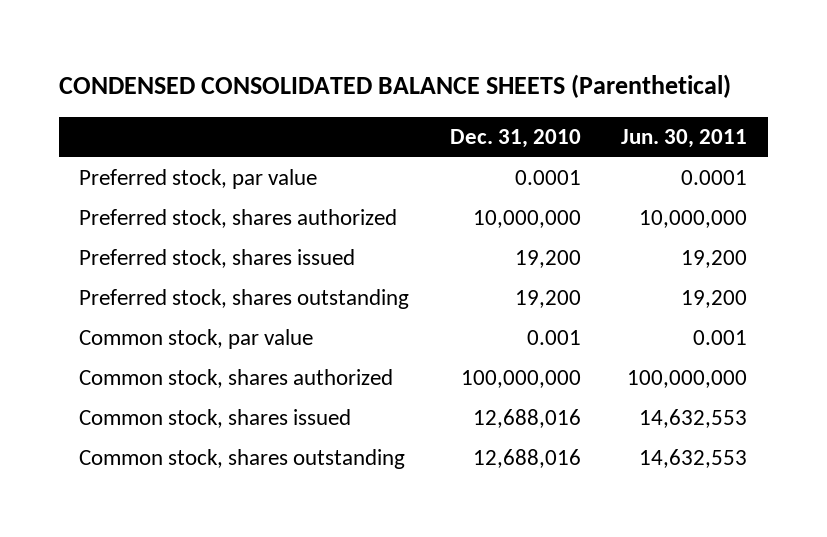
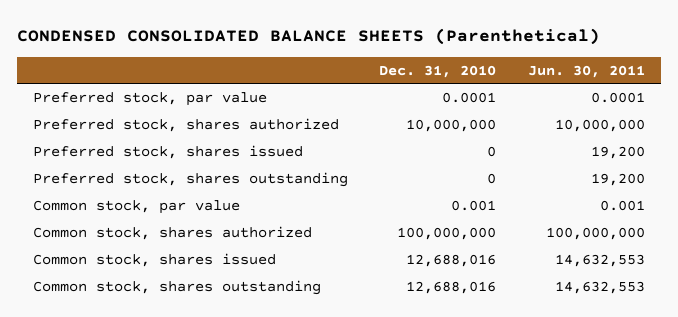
- Preferred stock, shares issued | 19,200 | 19,200
- Preferred stock, shares outstanding | 19,200 | 19,200
+ Preferred stock, shares issued | 0 | 19,200
+ Preferred stock, shares outstanding | 0 | 19,200

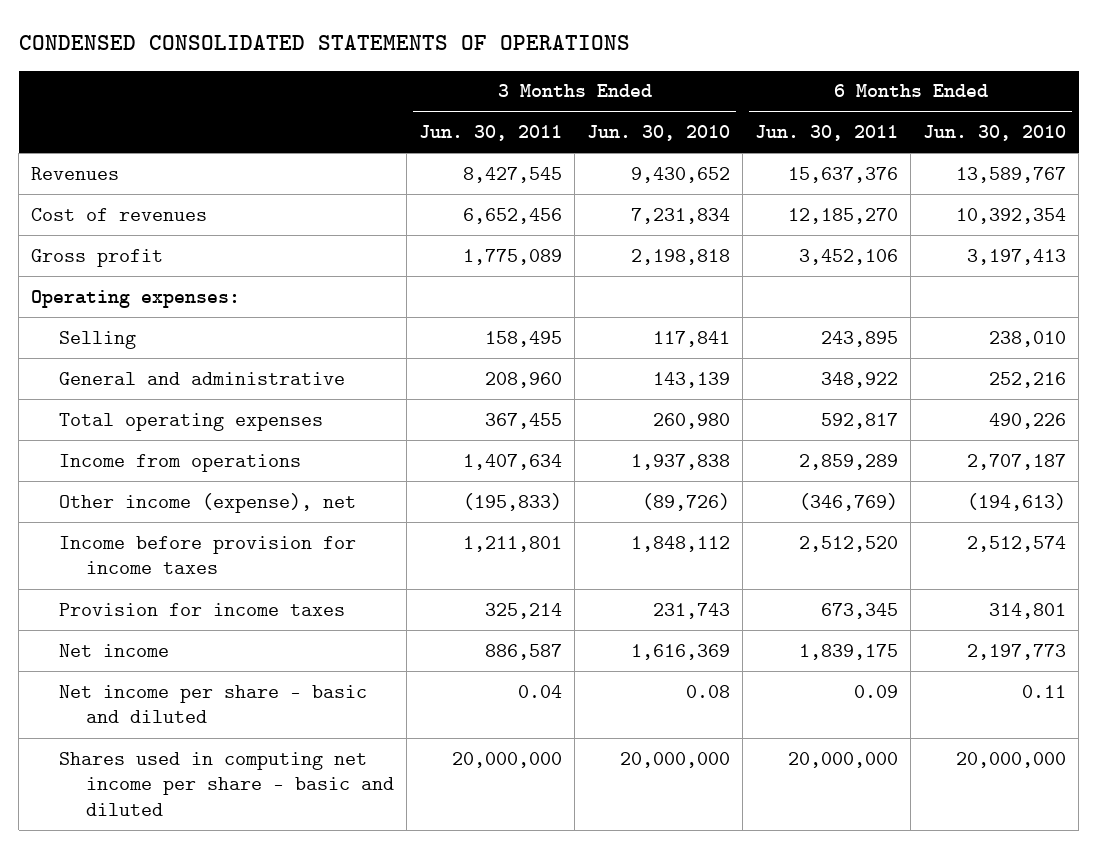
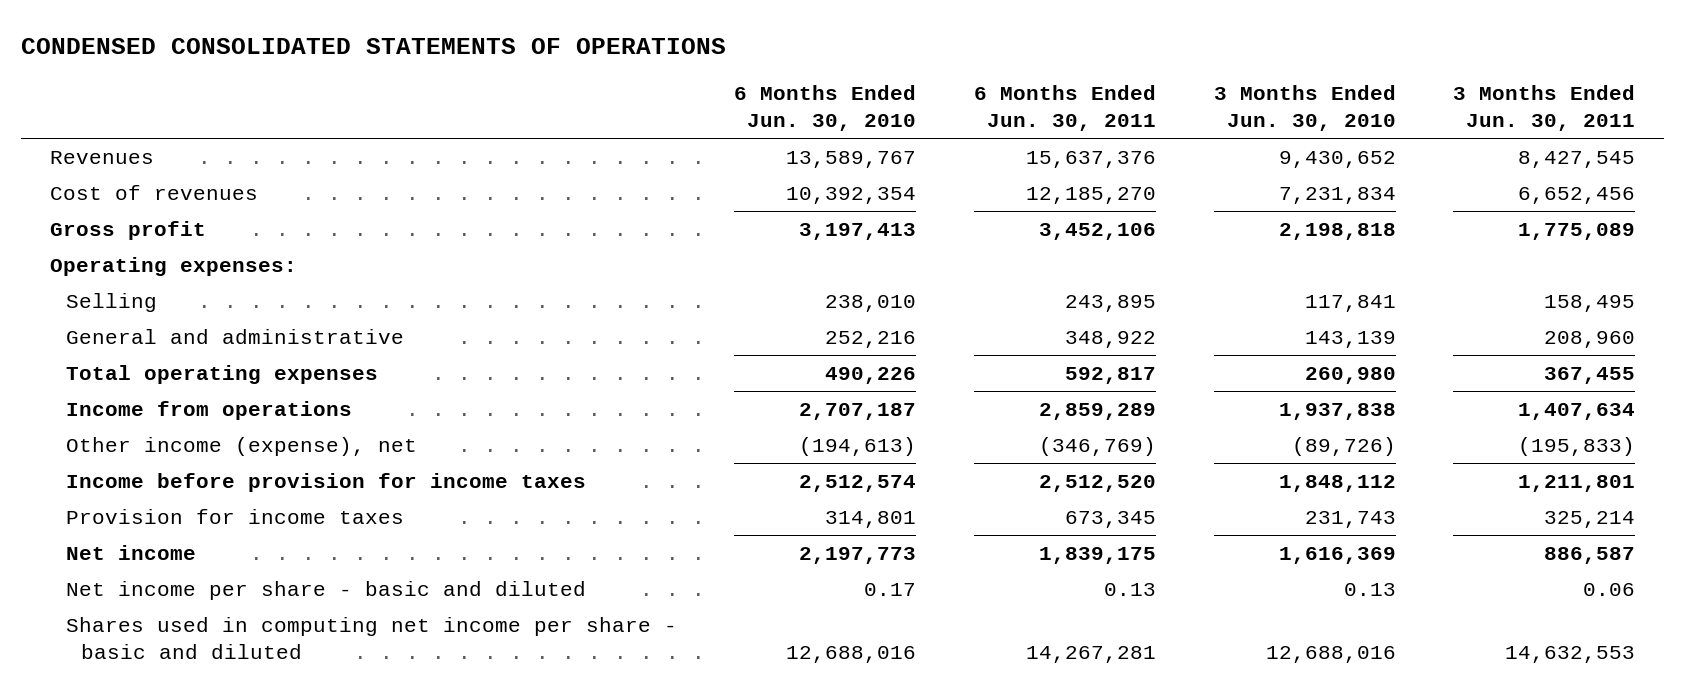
- | 3 Months Ended Jun. 30, 2011 | 3 Months Ended Jun. 30, 2010 | 6 Months Ended Jun. 30, 2011 | 6 Months Ended Jun. 30, 2010
+ | 6 Months Ended Jun. 30, 2010 | 6 Months Ended Jun. 30, 2011 | 3 Months Ended Jun. 30, 2010 | 3 Months Ended Jun. 30, 2011
- Net income per share - basic and diluted | 0.04 | 0.08 | 0.09 | 0.11
- Shares used in computing net income per share - basic and diluted | 20,000,000 | 20,000,000 | 20,000,000 | 20,000,000
+ Net income per share - basic and diluted | 0.17 | 0.13 | 0.13 | 0.06
+ Shares used in computing net income per share - basic and diluted | 12,688,016 | 14,267,281 | 12,688,016 | 14,632,553

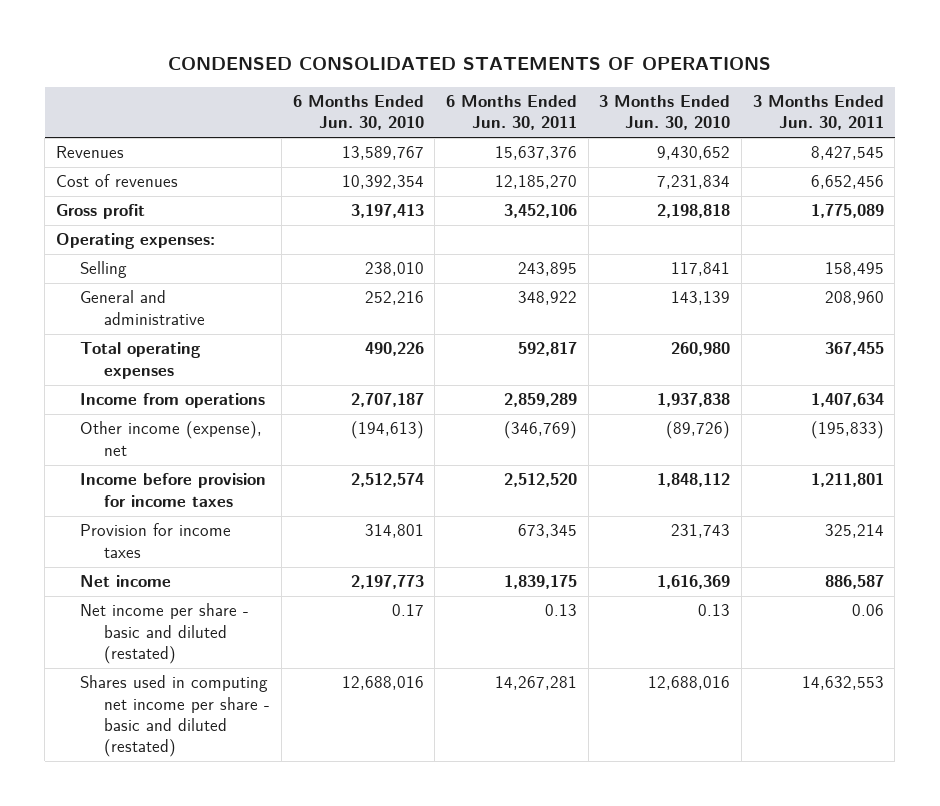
- Net income per share - basic and diluted | 0.17 | 0.13 | 0.13 | 0.06
- Shares used in computing net income per share - basic and diluted | 12,688,016 | 14,267,281 | 12,688,016 | 14,632,553
+ Net income per share - basic and diluted (restated) | 0.17 | 0.13 | 0.13 | 0.06
+ Shares used in computing net income per share - basic and diluted (restated) | 12,688,016 | 14,267,281 | 12,688,016 | 14,632,553

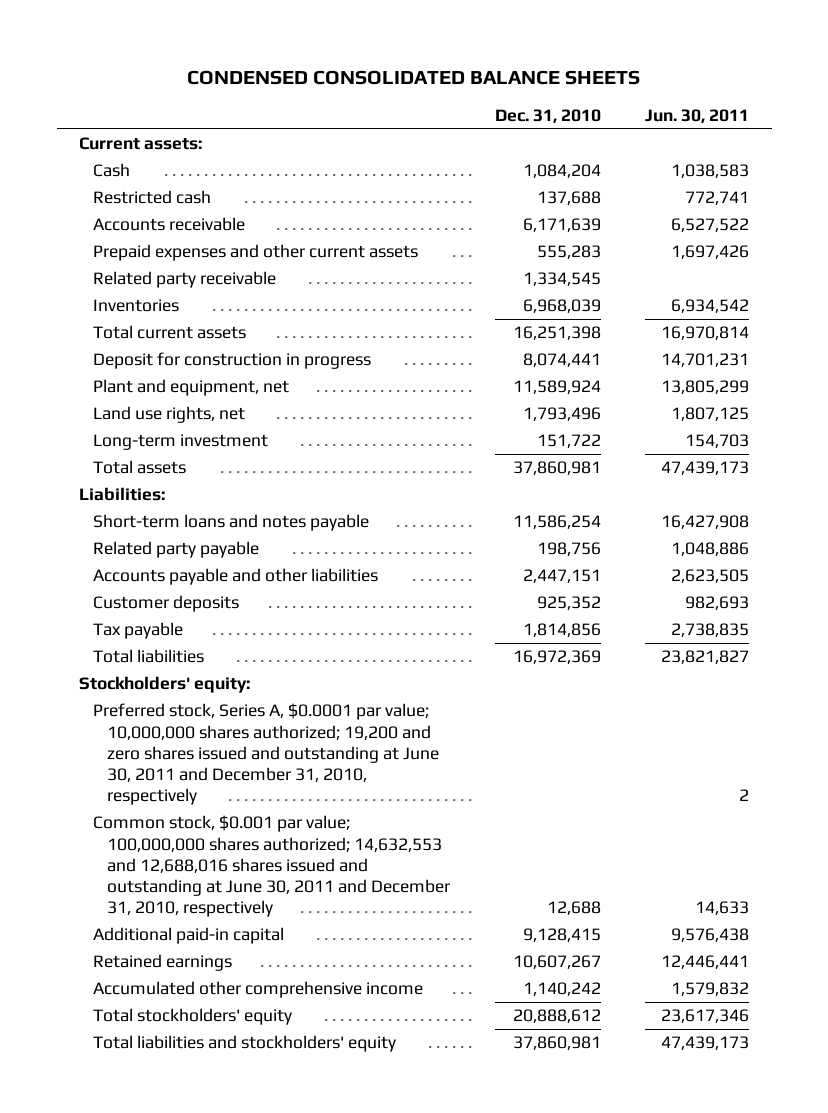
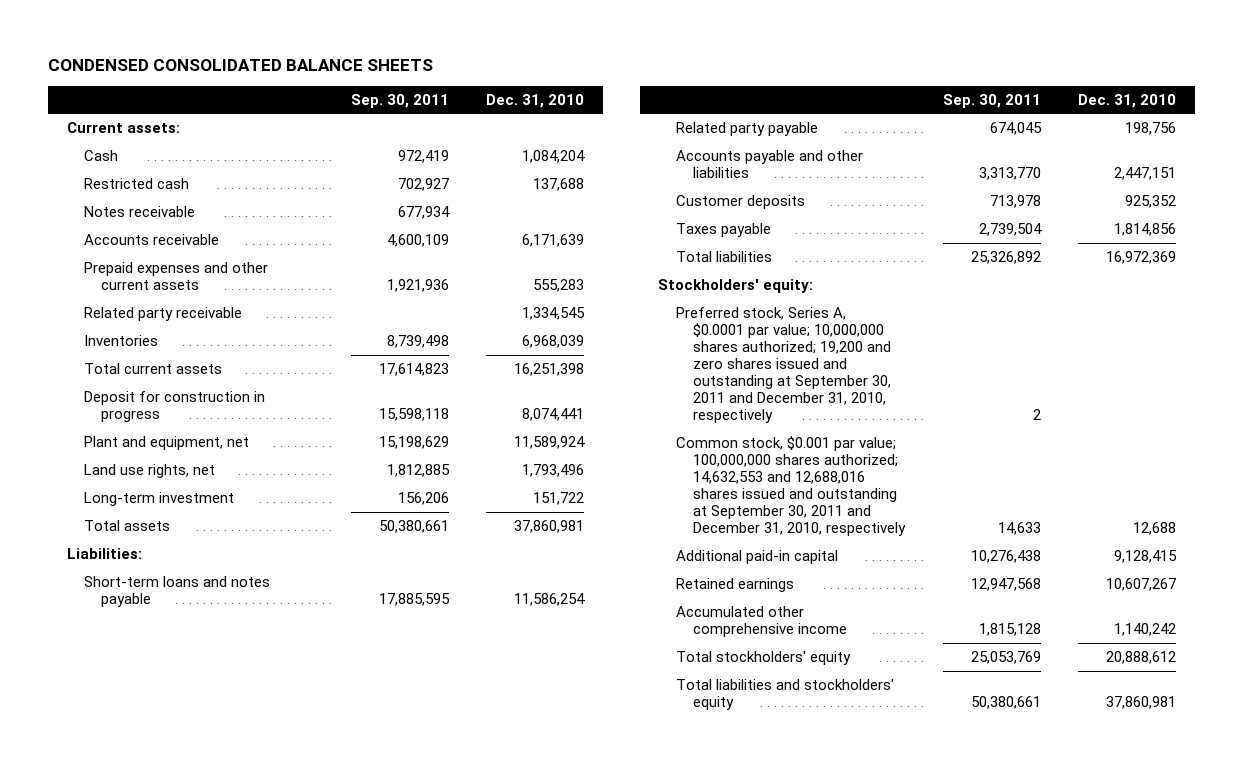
- | Dec. 31, 2010 | Jun. 30, 2011
+ | Sep. 30, 2011 | Dec. 31, 2010
+ Notes receivable | 677,934 |
- Tax payable | 1,814,856 | 2,738,835
+ Taxes payable | 2,739,504 | 1,814,856
- Preferred stock, Series A, $0.0001 par value; 10,000,000 shares authorized; 19,200 and zero shares issued and outstanding at June 30, 2011 and December 31, 2010, respectively | | 2
- Common stock, $0.001 par value; 100,000,000 shares authorized; 14,632,553 and 12,688,016 shares issued and outstanding at June 30, 2011 and December 31, 2010, respectively | 12,688 | 14,633
+ Preferred stock, Series A, $0.0001 par value; 10,000,000 shares authorized; 19,200 and zero shares issued and outstanding at September 30, 2011 and December 31, 2010, respectively | 2 |
+ Common stock, $0.001 par value; 100,000,000 shares authorized; 14,632,553 and 12,688,016 shares issued and outstanding at September 30, 2011 and December 31, 2010, respectively | 14,633 | 12,688

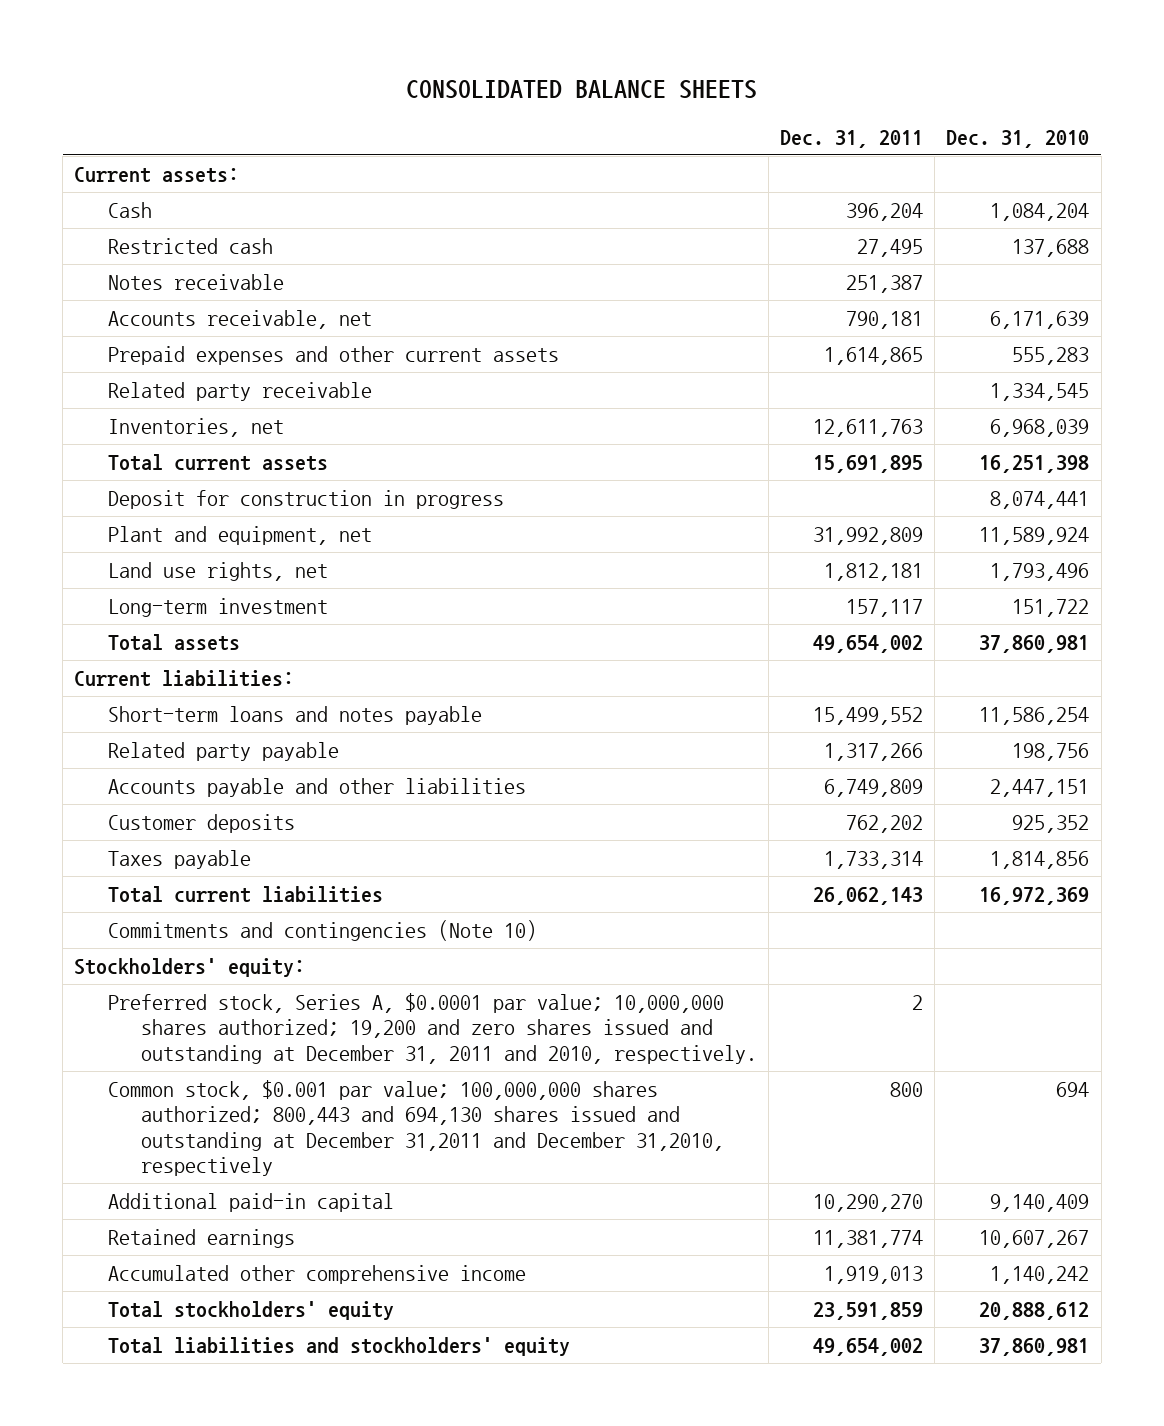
- CONDENSED CONSOLIDATED BALANCE SHEETS
+ CONSOLIDATED BALANCE SHEETS
- | Sep. 30, 2011 | Dec. 31, 2010
+ | Dec. 31, 2011 | Dec. 31, 2010
- Accounts receivable | 4,600,109 | 6,171,639
+ Accounts receivable, net | 790,181 | 6,171,639
- Inventories | 8,739,498 | 6,968,039
+ Inventories, net | 12,611,763 | 6,968,039
- Liabilities:
+ Current liabilities:
- Total liabilities | 25,326,892 | 16,972,369
+ Total current liabilities | 26,062,143 | 16,972,369
+ Commitments and contingencies (Note 10)
- Preferred stock, Series A, $0.0001 par value; 10,000,000 shares authorized; 19,200 and zero shares issued and outstanding at September 30, 2011 and December 31, 2010, respectively | 2 |
- Common stock, $0.001 par value; 100,000,000 shares authorized; 14,632,553 and 12,688,016 shares issued and outstanding at September 30, 2011 and December 31, 2010, respectively | 14,633 | 12,688
- Additional paid-in capital | 10,276,438 | 9,128,415
+ Preferred stock, Series A, $0.0001 par value; 10,000,000 shares authorized; 19,200 and zero shares issued and outstanding at December 31, 2011 and 2010, respectively. | 2 |
+ Common stock, $0.001 par value; 100,000,000 shares authorized; 800,443 and 694,130 shares issued and outstanding at December 31,2011 and December 31,2010, respectively | 800 | 694
+ Additional paid-in capital | 10,290,270 | 9,140,409

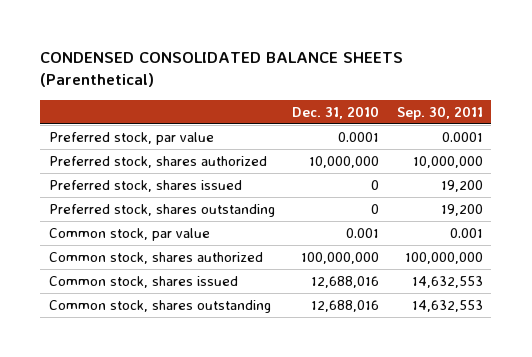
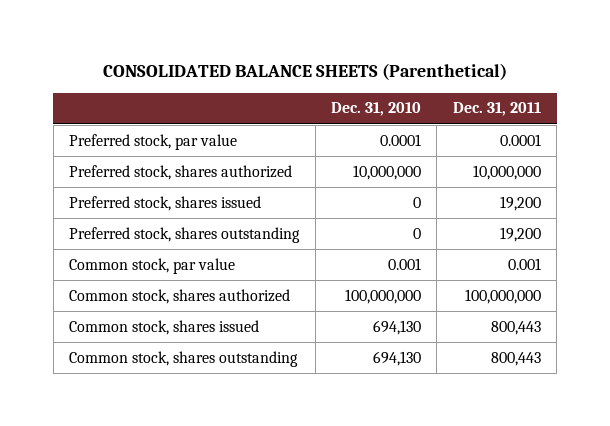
- CONDENSED CONSOLIDATED BALANCE SHEETS (Parenthetical)
+ CONSOLIDATED BALANCE SHEETS (Parenthetical)
- | Dec. 31, 2010 | Sep. 30, 2011
+ | Dec. 31, 2010 | Dec. 31, 2011
- Common stock, shares issued | 12,688,016 | 14,632,553
- Common stock, shares outstanding | 12,688,016 | 14,632,553
+ Common stock, shares issued | 694,130 | 800,443
+ Common stock, shares outstanding | 694,130 | 800,443

